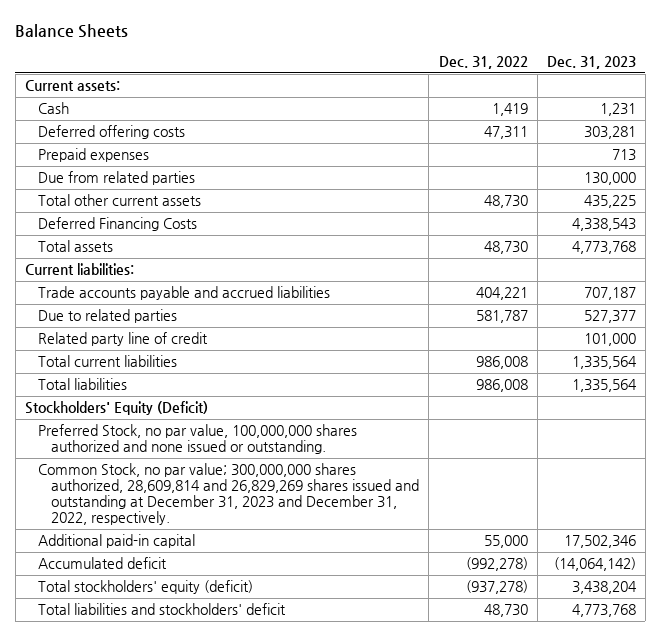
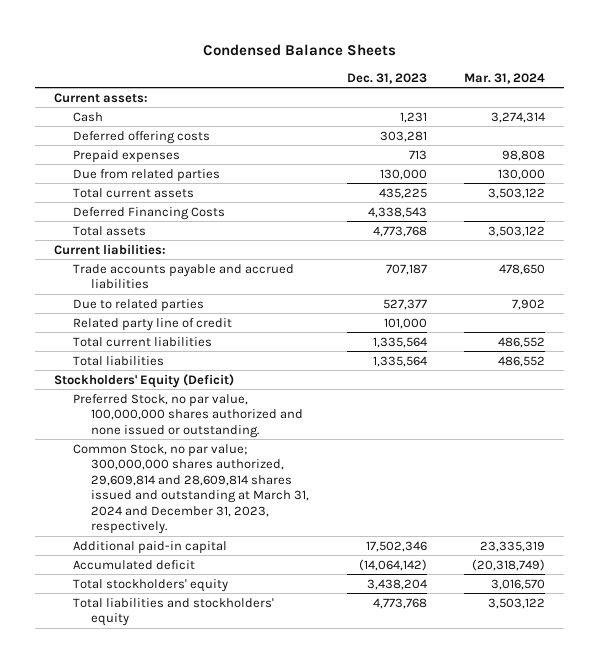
- Balance Sheets
+ Condensed Balance Sheets
- | Dec. 31, 2022 | Dec. 31, 2023
+ | Dec. 31, 2023 | Mar. 31, 2024
- Total other current assets | 48,730 | 435,225
+ Total current assets | 435,225 | 3,503,122
- Common Stock, no par value; 300,000,000 shares authorized, 28,609,814 and 26,829,269 shares issued and outstanding at December 31, 2023 and December 31, 2022, respectively.
+ Common Stock, no par value; 300,000,000 shares authorized, 29,609,814 and 28,609,814 shares issued and outstanding at March 31, 2024 and December 31, 2023, respectively.
- Total stockholders' equity (deficit) | (937,278) | 3,438,204
- Total liabilities and stockholders' deficit | 48,730 | 4,773,768
+ Total stockholders' equity | 3,438,204 | 3,016,570
+ Total liabilities and stockholders' equity | 4,773,768 | 3,503,122

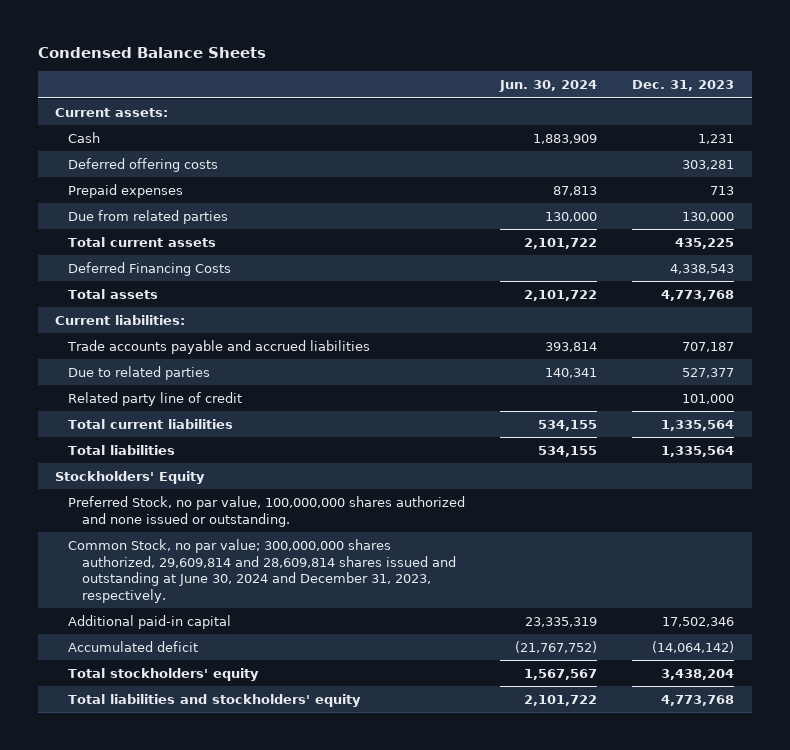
- | Dec. 31, 2023 | Mar. 31, 2024
+ | Jun. 30, 2024 | Dec. 31, 2023
- Stockholders' Equity (Deficit)
+ Stockholders' Equity
- Common Stock, no par value; 300,000,000 shares authorized, 29,609,814 and 28,609,814 shares issued and outstanding at March 31, 2024 and December 31, 2023, respectively.
+ Common Stock, no par value; 300,000,000 shares authorized, 29,609,814 and 28,609,814 shares issued and outstanding at June 30, 2024 and December 31, 2023, respectively.

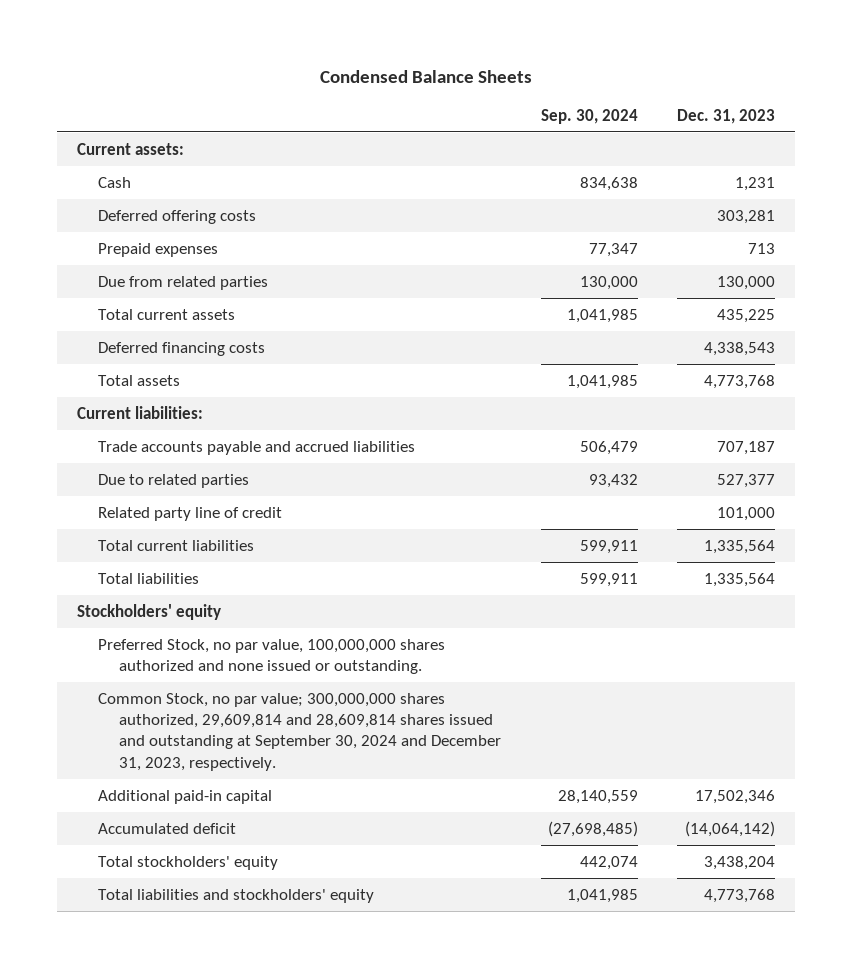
- | Jun. 30, 2024 | Dec. 31, 2023
+ | Sep. 30, 2024 | Dec. 31, 2023
- Deferred Financing Costs | | 4,338,543
+ Deferred financing costs | | 4,338,543
- Stockholders' Equity
+ Stockholders' equity
- Common Stock, no par value; 300,000,000 shares authorized, 29,609,814 and 28,609,814 shares issued and outstanding at June 30, 2024 and December 31, 2023, respectively.
+ Common Stock, no par value; 300,000,000 shares authorized, 29,609,814 and 28,609,814 shares issued and outstanding at September 30, 2024 and December 31, 2023, respectively.

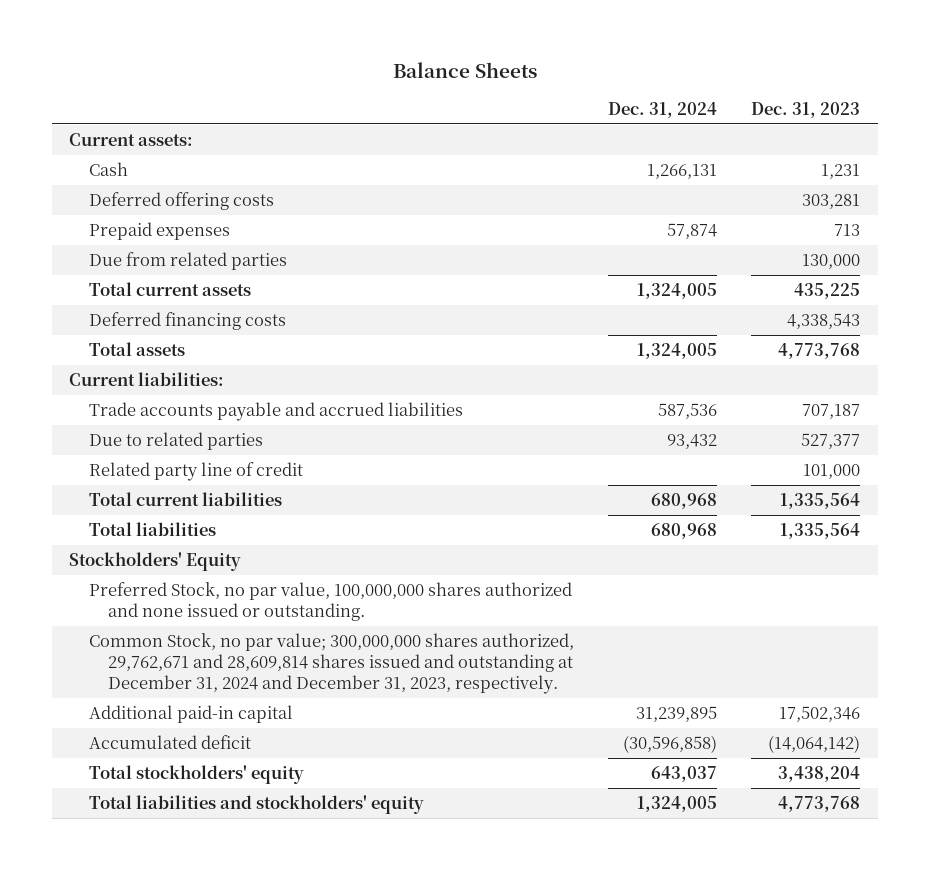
- Condensed Balance Sheets
+ Balance Sheets
- | Sep. 30, 2024 | Dec. 31, 2023
+ | Dec. 31, 2024 | Dec. 31, 2023
- Stockholders' equity
+ Stockholders' Equity
- Common Stock, no par value; 300,000,000 shares authorized, 29,609,814 and 28,609,814 shares issued and outstanding at September 30, 2024 and December 31, 2023, respectively.
+ Common Stock, no par value; 300,000,000 shares authorized, 29,762,671 and 28,609,814 shares issued and outstanding at December 31, 2024 and December 31, 2023, respectively.

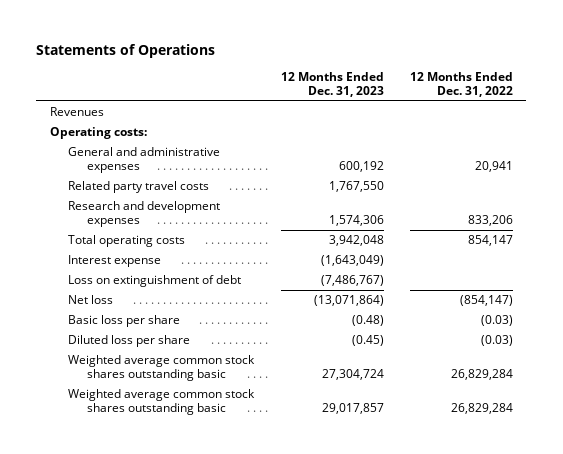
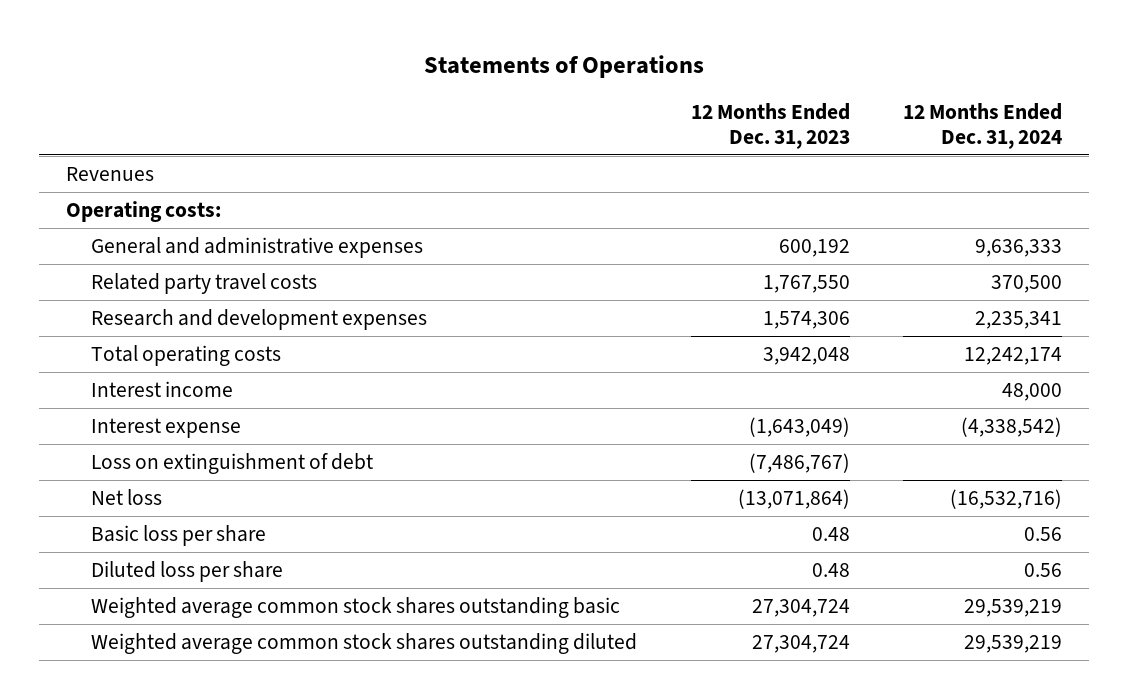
- | 12 Months Ended Dec. 31, 2023 | 12 Months Ended Dec. 31, 2022
+ | 12 Months Ended Dec. 31, 2023 | 12 Months Ended Dec. 31, 2024
+ Interest income | | 48,000
- Basic loss per share | (0.48) | (0.03)
- Diluted loss per share | (0.45) | (0.03)
+ Basic loss per share | 0.48 | 0.56
+ Diluted loss per share | 0.48 | 0.56
- Weighted average common stock shares outstanding basic | 29,017,857 | 26,829,284
+ Weighted average common stock shares outstanding diluted | 27,304,724 | 29,539,219

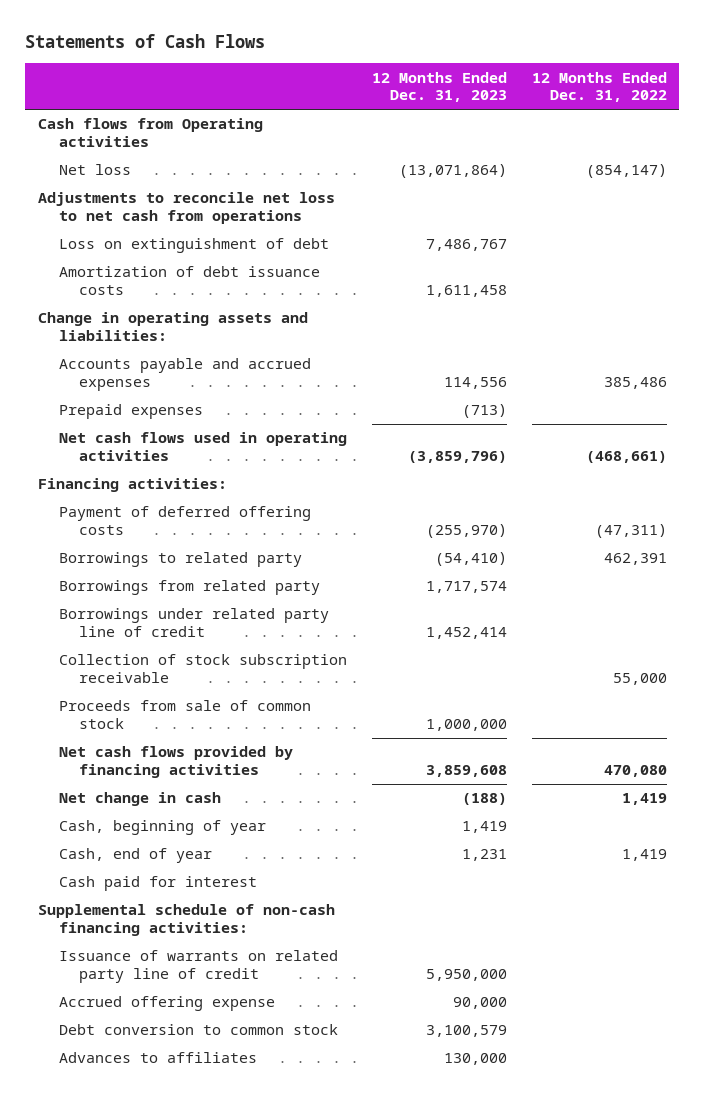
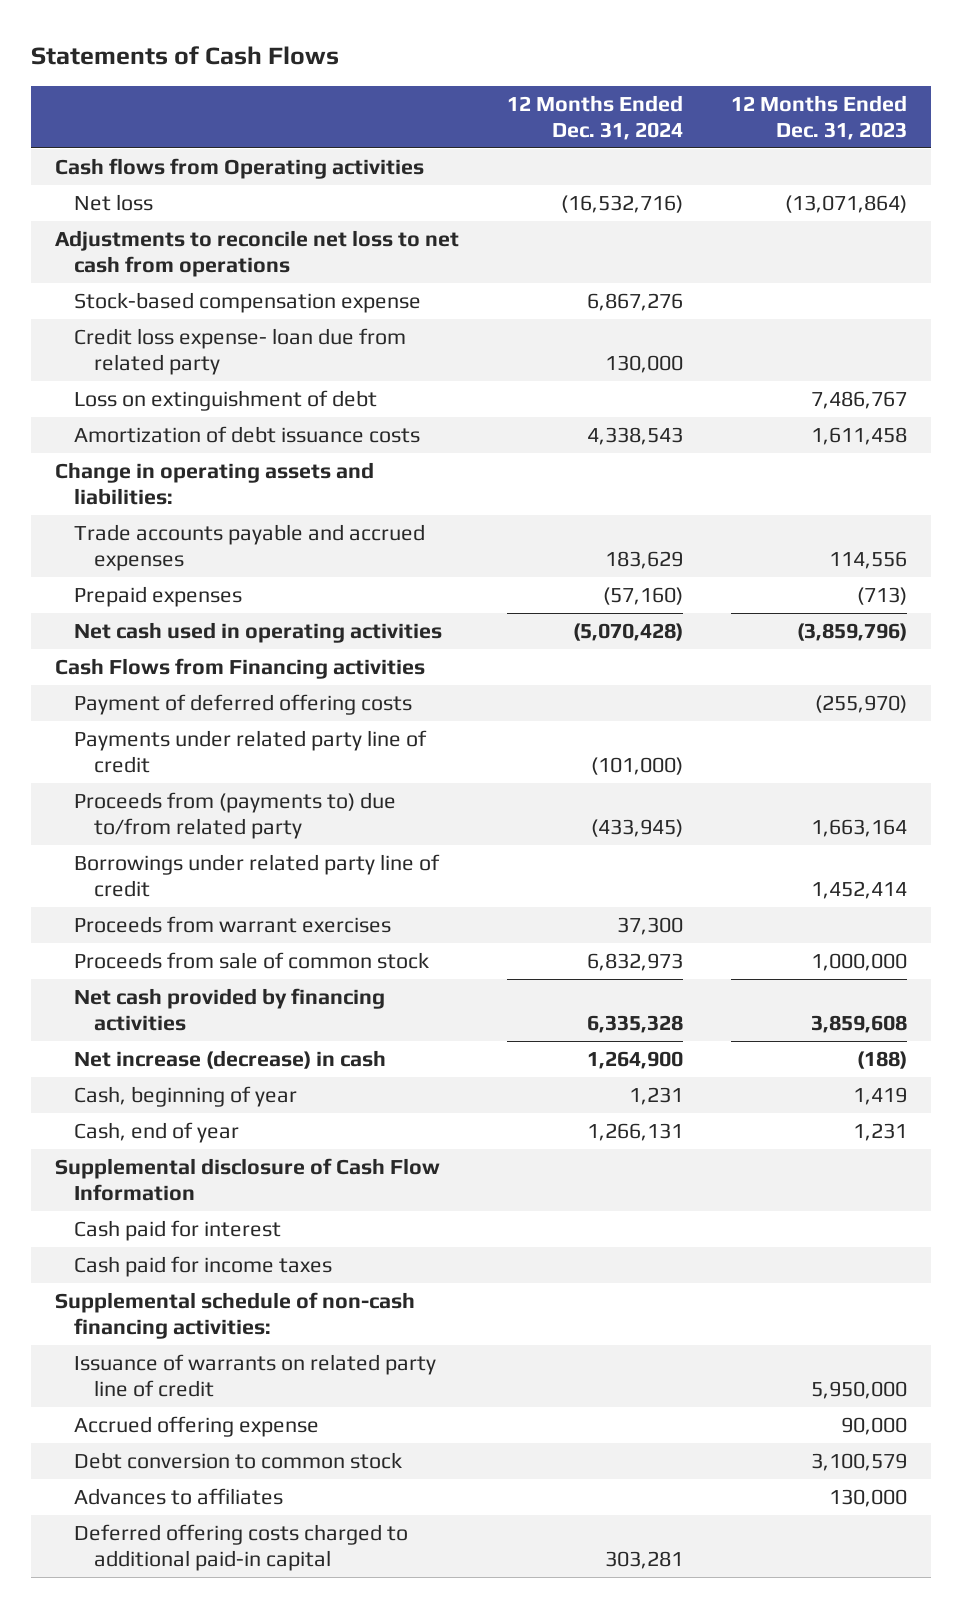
- | 12 Months Ended Dec. 31, 2023 | 12 Months Ended Dec. 31, 2022
+ | 12 Months Ended Dec. 31, 2024 | 12 Months Ended Dec. 31, 2023
+ Stock-based compensation expense | 6,867,276 |
+ Credit loss expense- loan due from related party | 130,000 |
- Accounts payable and accrued expenses | 114,556 | 385,486
+ Trade accounts payable and accrued expenses | 183,629 | 114,556
- Net cash flows used in operating activities | (3,859,796) | (468,661)
- Financing activities:
+ Net cash used in operating activities | (5,070,428) | (3,859,796)
+ Cash Flows from Financing activities
- Borrowings to related party | (54,410) | 462,391
- Borrowings from related party | 1,717,574 |
+ Payments under related party line of credit | (101,000) |
+ Proceeds from (payments to) due to/from related party | (433,945) | 1,663,164
- Collection of stock subscription receivable | | 55,000
+ Proceeds from warrant exercises | 37,300 |
- Net cash flows provided by financing activities | 3,859,608 | 470,080
- Net change in cash | (188) | 1,419
+ Net cash provided by financing activities | 6,335,328 | 3,859,608
+ Net increase (decrease) in cash | 1,264,900 | (188)
+ Supplemental disclosure of Cash Flow Information
+ Cash paid for income taxes
+ Deferred offering costs charged to additional paid-in capital | 303,281 |

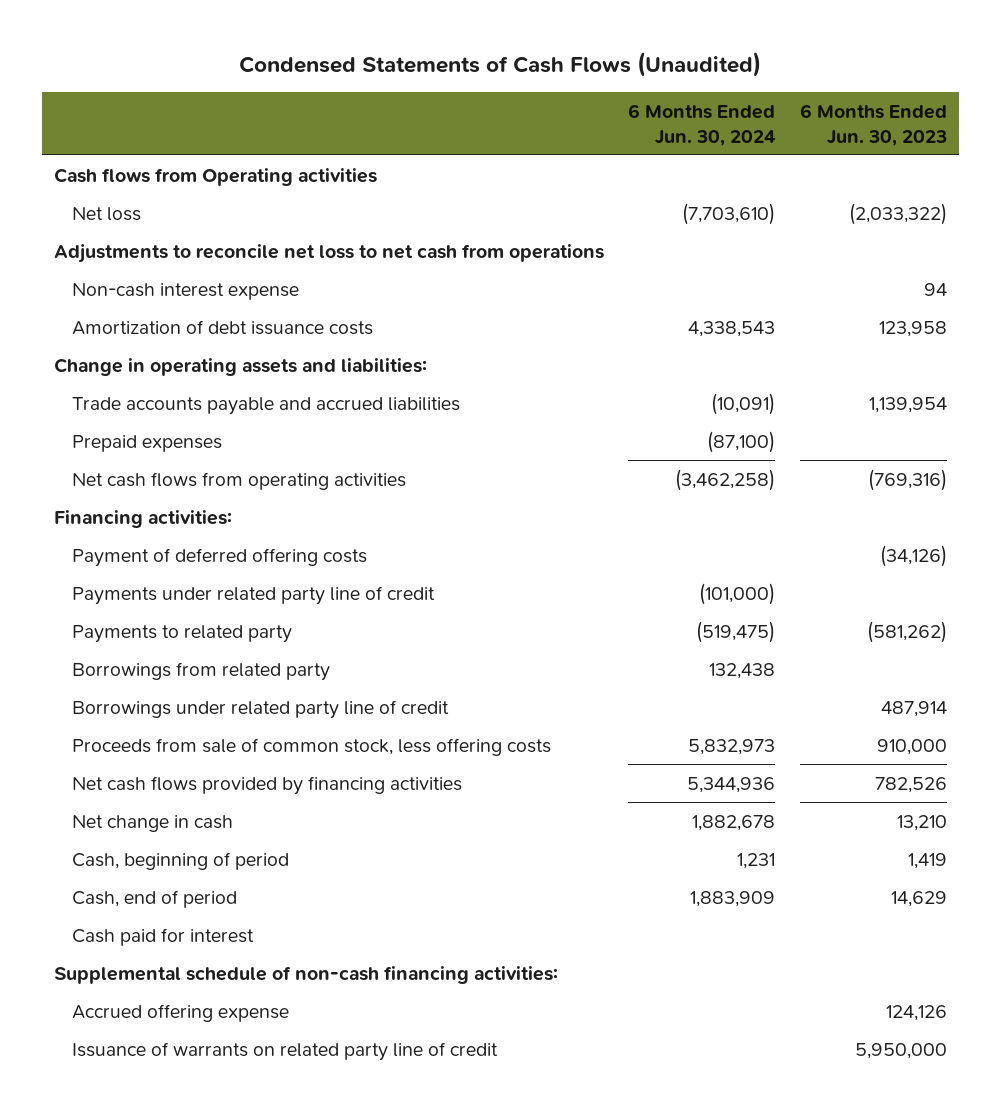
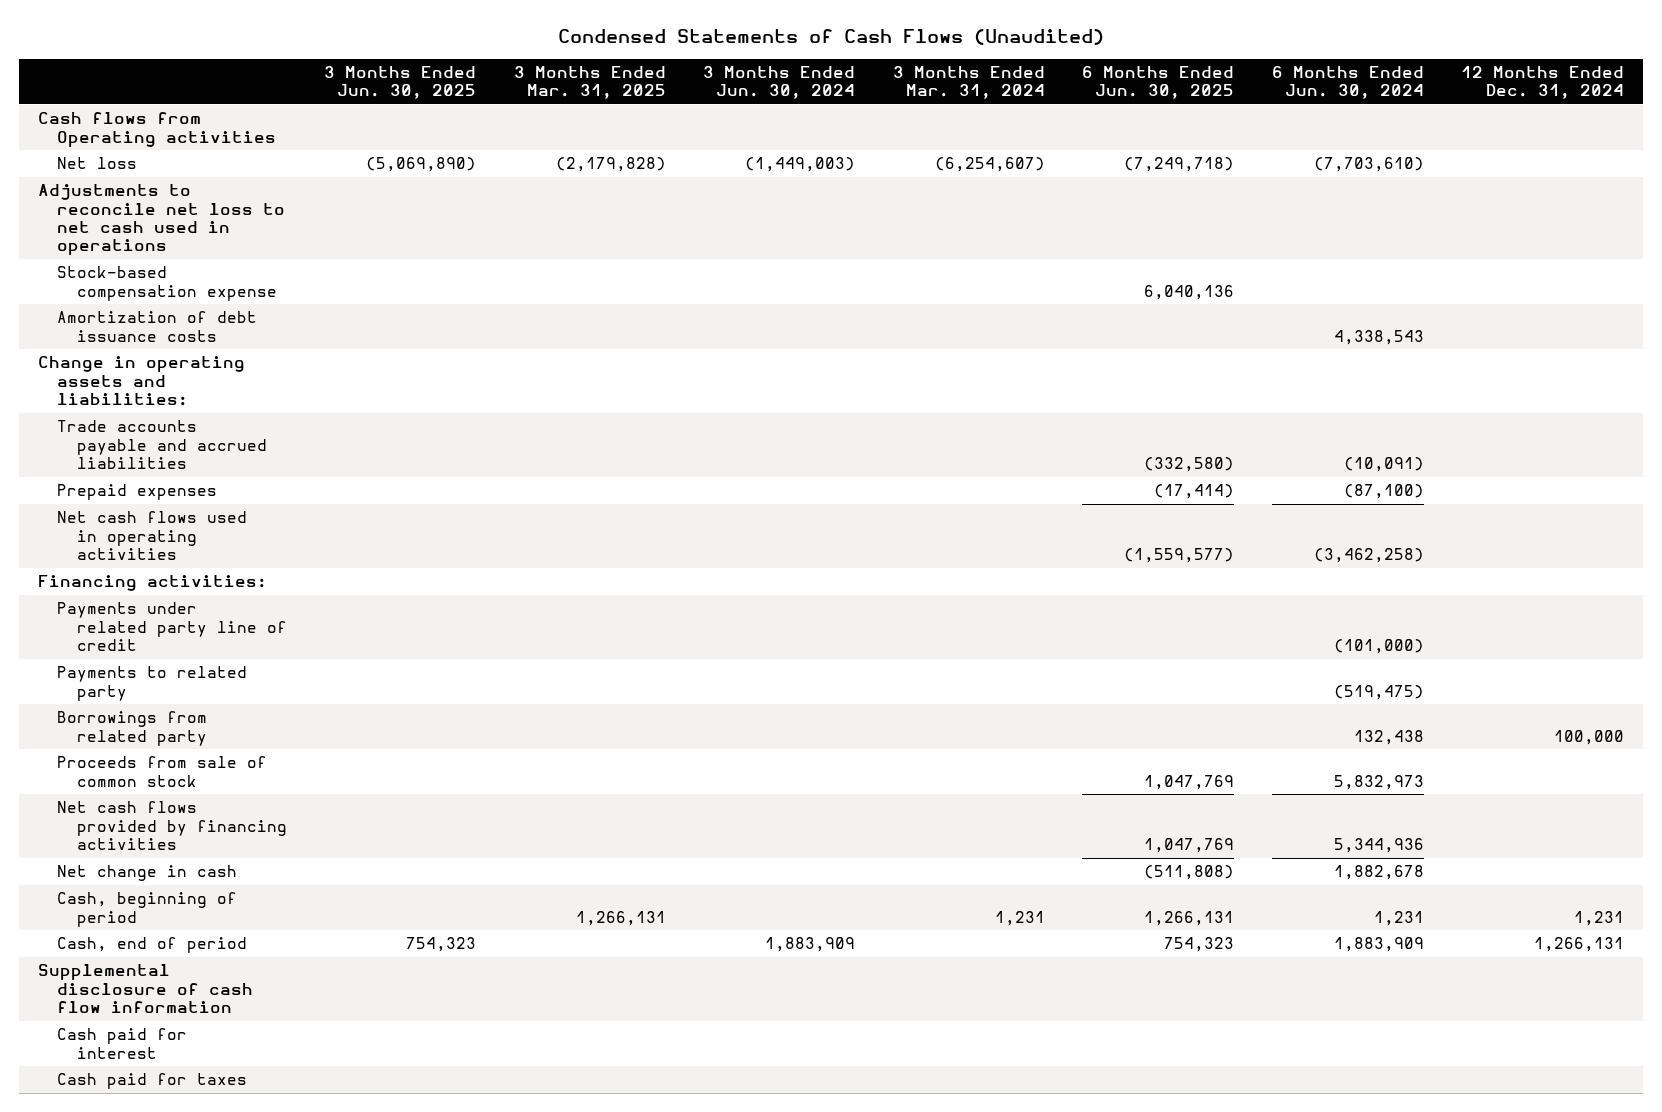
- | 6 Months Ended Jun. 30, 2024 | 6 Months Ended Jun. 30, 2023
+ | 3 Months Ended Jun. 30, 2025 | 3 Months Ended Mar. 31, 2025 | 3 Months Ended Jun. 30, 2024 | 3 Months Ended Mar. 31, 2024 | 6 Months Ended Jun. 30, 2025 | 6 Months Ended Jun. 30, 2024 | 12 Months Ended Dec. 31, 2024
- Adjustments to reconcile net loss to net cash from operations
- Non-cash interest expense | | 94
+ Adjustments to reconcile net loss to net cash used in operations
+ Stock-based compensation expense | | | | | 6,040,136 | |
- Net cash flows from operating activities | (3,462,258) | (769,316)
+ Net cash flows used in operating activities | | | | | (1,559,577) | (3,462,258) |
- Payment of deferred offering costs | | (34,126)
- Borrowings under related party line of credit | | 487,914
- Proceeds from sale of common stock, less offering costs | 5,832,973 | 910,000
+ Proceeds from sale of common stock | | | | | 1,047,769 | 5,832,973 |
+ Supplemental disclosure of cash flow information
- Supplemental schedule of non-cash financing activities:
- Accrued offering expense | | 124,126
- Issuance of warrants on related party line of credit | | 5,950,000
+ Cash paid for taxes

